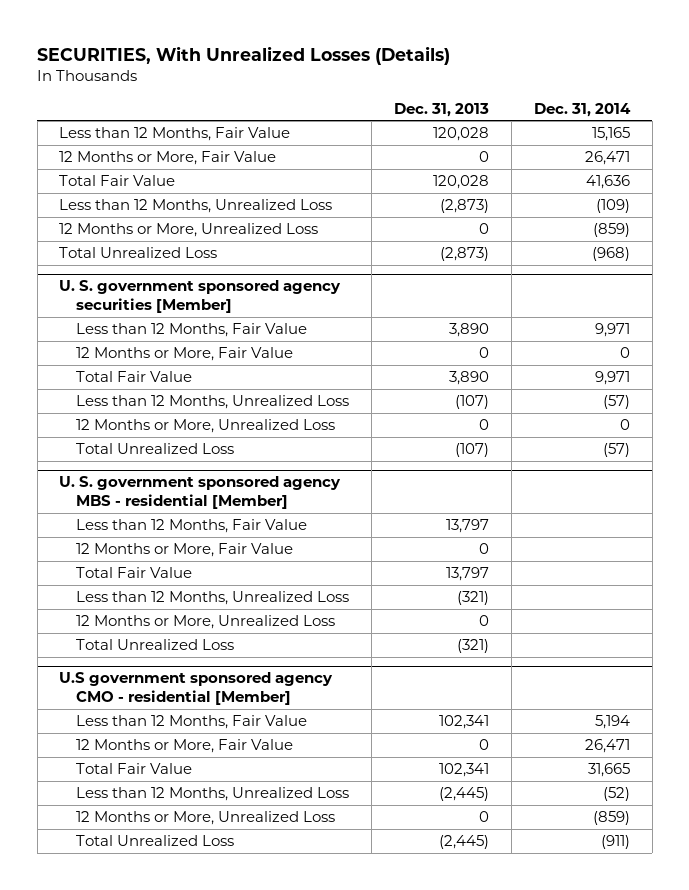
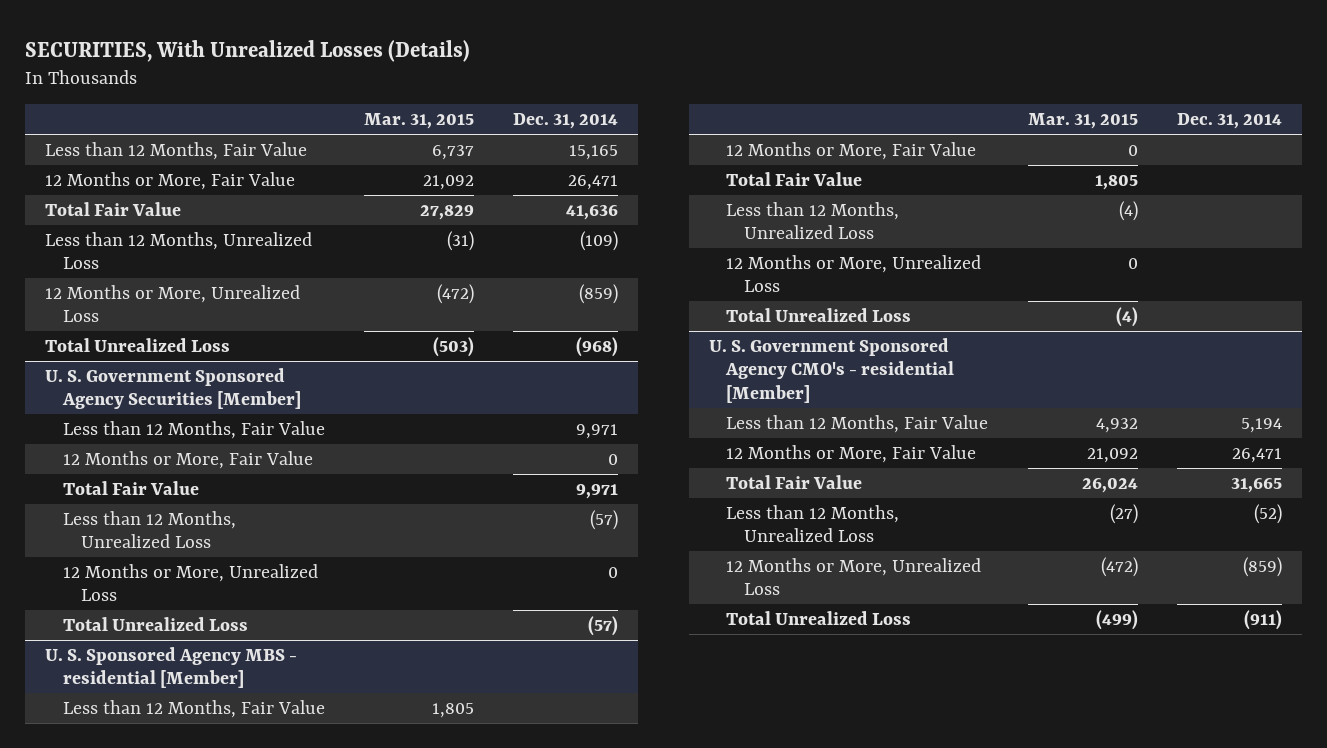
- | Dec. 31, 2013 | Dec. 31, 2014
+ | Mar. 31, 2015 | Dec. 31, 2014
- U. S. government sponsored agency securities [Member]
+ U. S. Government Sponsored Agency Securities [Member]
- U. S. government sponsored agency MBS - residential [Member]
+ U. S. Sponsored Agency MBS - residential [Member]
- U.S government sponsored agency CMO - residential [Member]
+ U. S. Government Sponsored Agency CMO's - residential [Member]

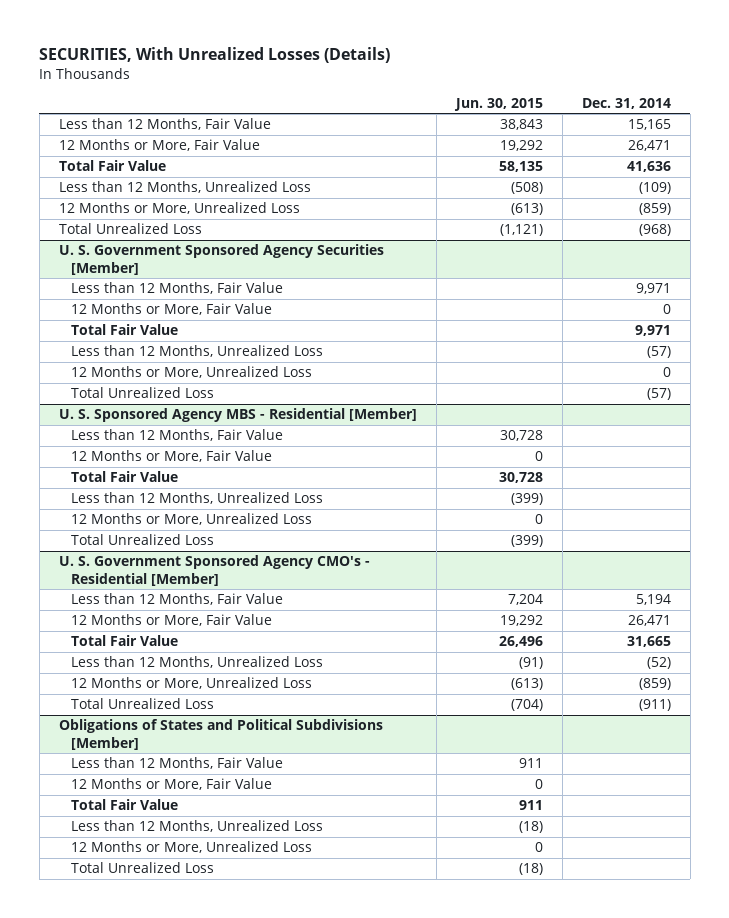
- | Mar. 31, 2015 | Dec. 31, 2014
+ | Jun. 30, 2015 | Dec. 31, 2014
- U. S. Sponsored Agency MBS - residential [Member]
+ U. S. Sponsored Agency MBS - Residential [Member]
- U. S. Government Sponsored Agency CMO's - residential [Member]
+ U. S. Government Sponsored Agency CMO's - Residential [Member]
+ Obligations of States and Political Subdivisions [Member]
+ Less than 12 Months, Fair Value | 911 |
+ 12 Months or More, Fair Value | 0 |
+ Total Fair Value | 911 |
+ Less than 12 Months, Unrealized Loss | (18) |
+ 12 Months or More, Unrealized Loss | 0 |
+ Total Unrealized Loss | (18) |

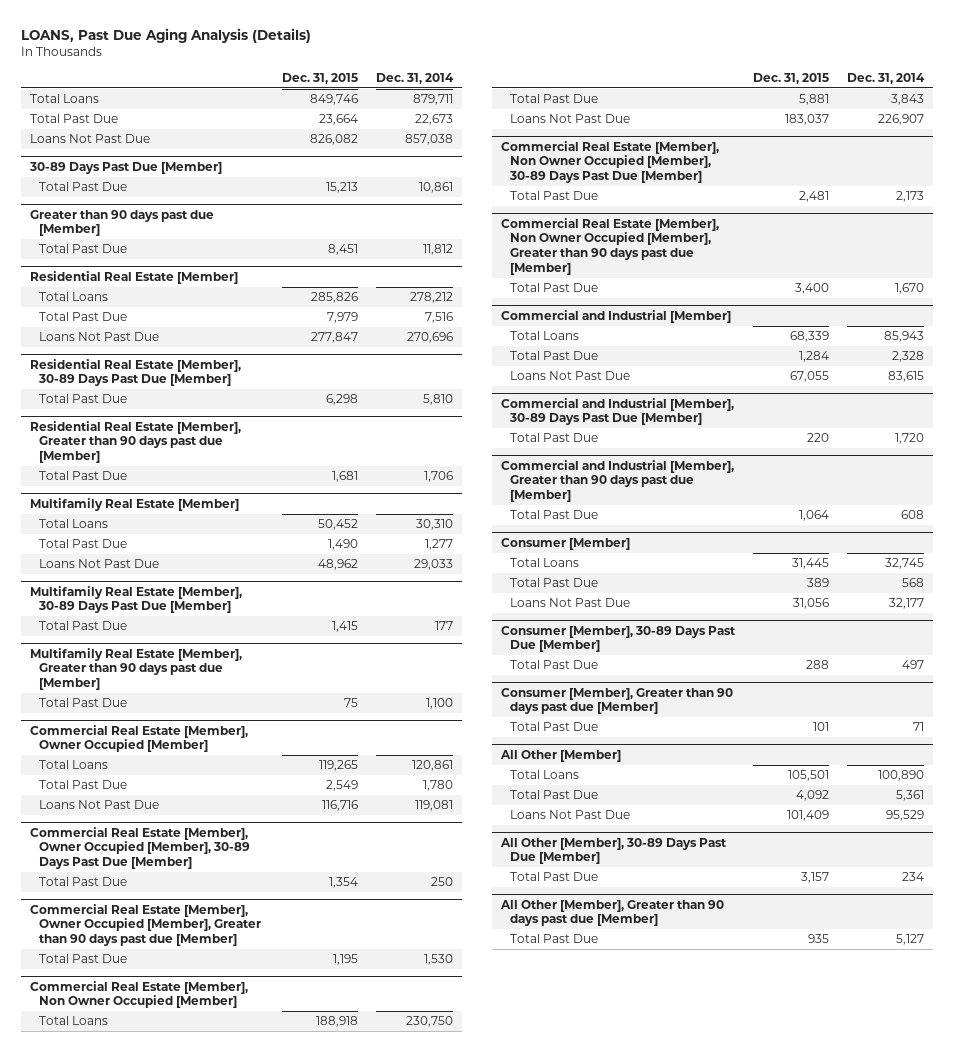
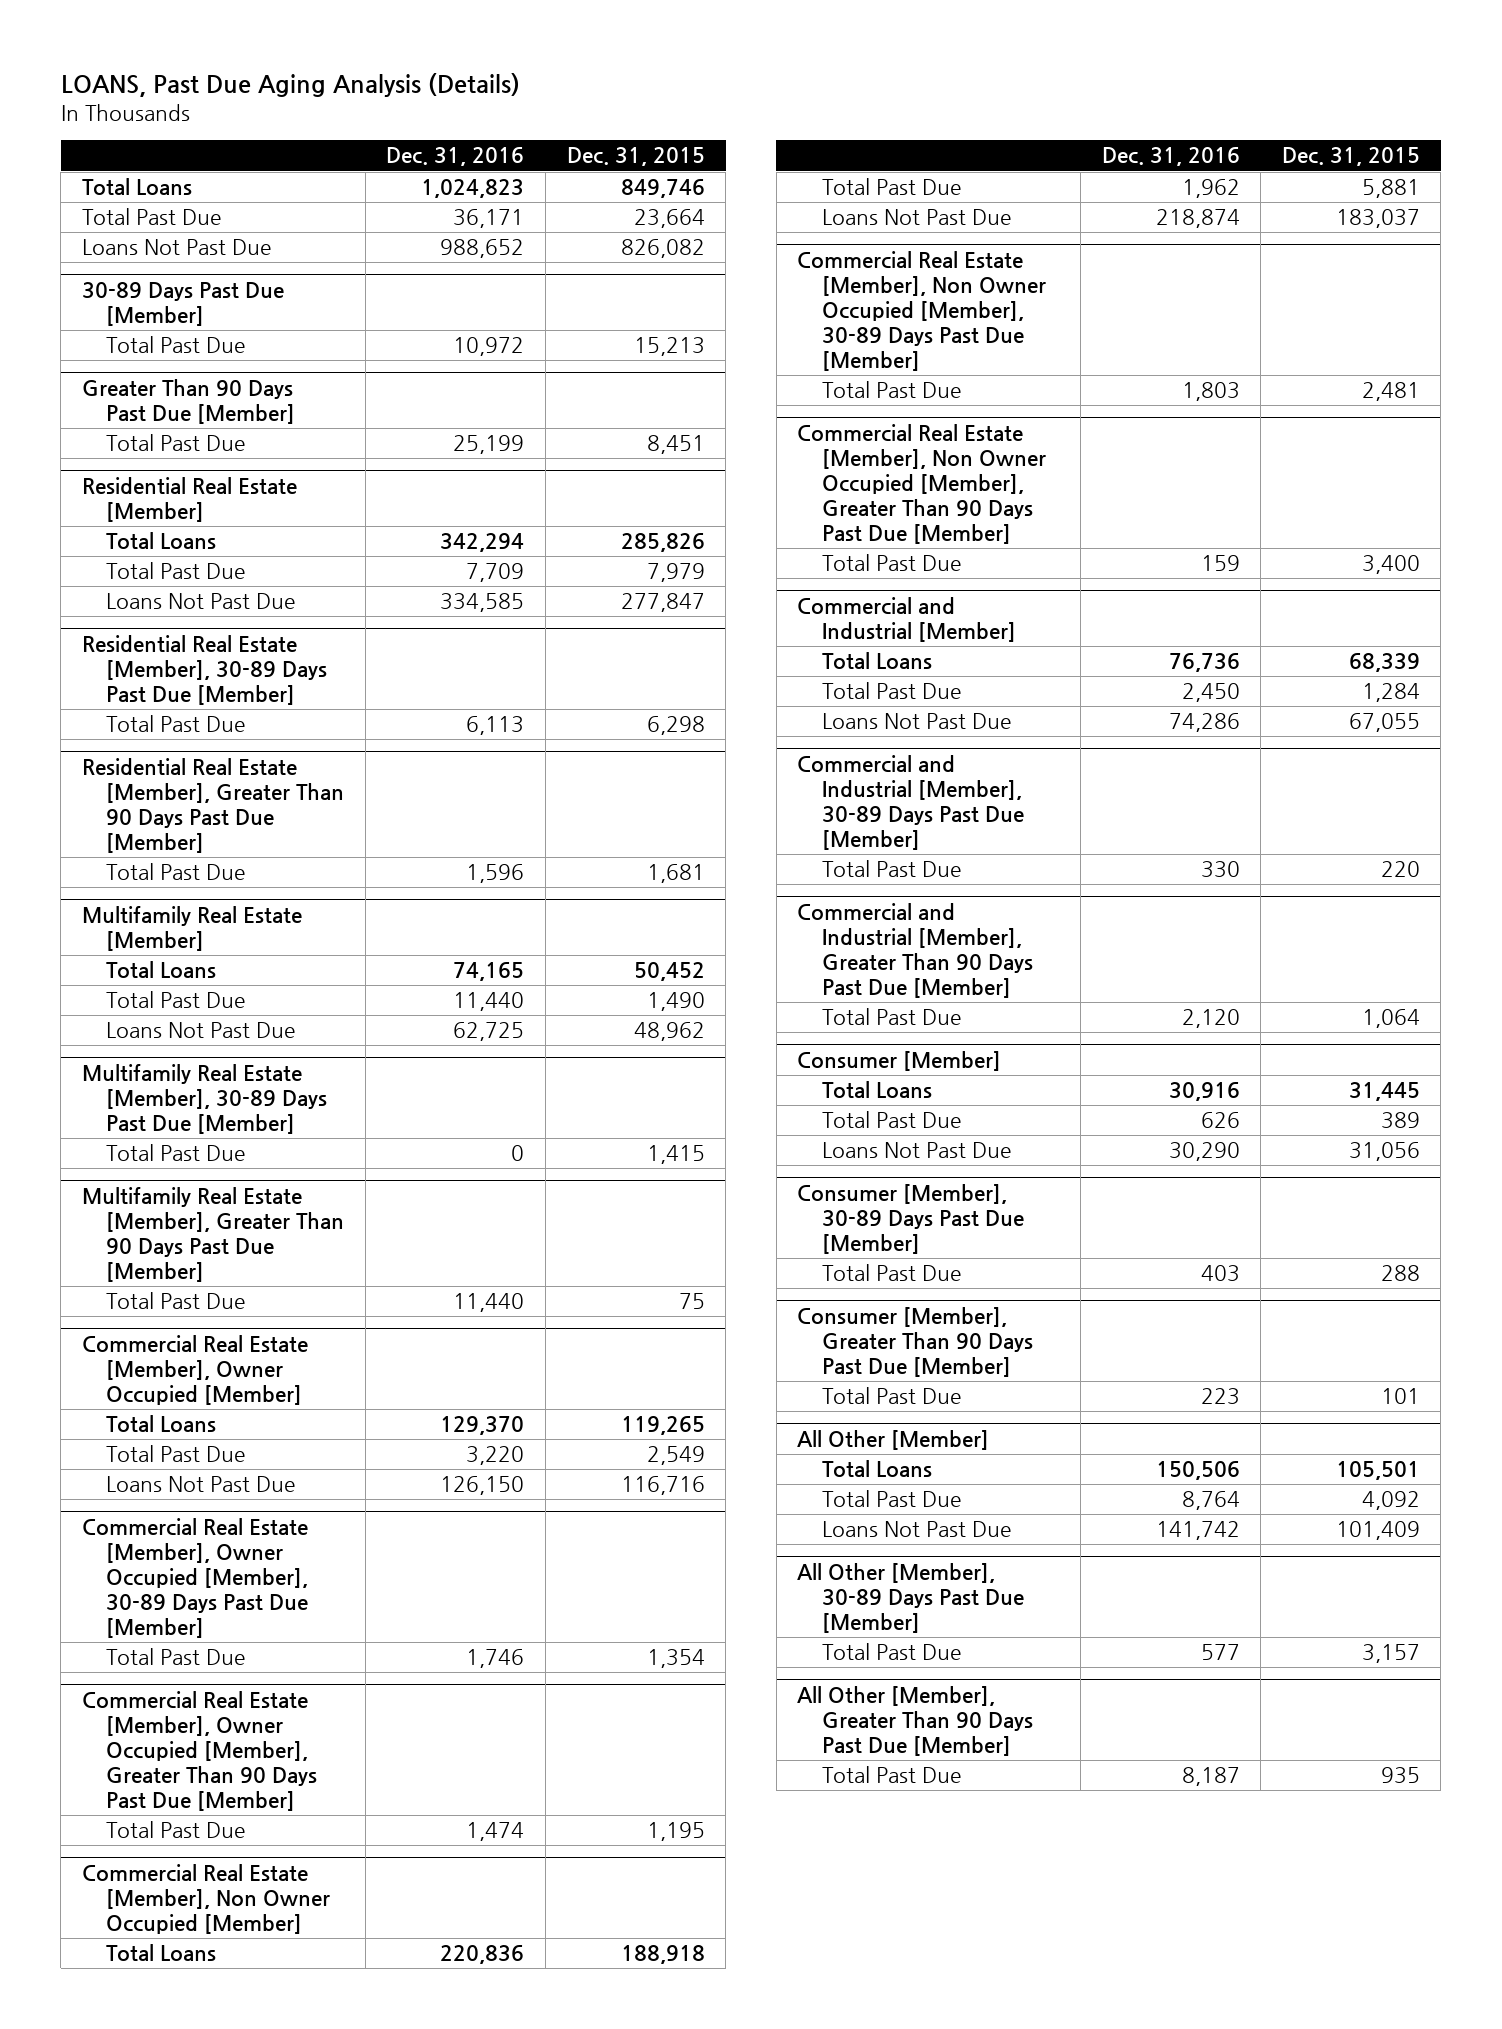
- | Dec. 31, 2015 | Dec. 31, 2014
+ | Dec. 31, 2016 | Dec. 31, 2015
- Greater than 90 days past due [Member]
+ Greater Than 90 Days Past Due [Member]
- Residential Real Estate [Member], Greater than 90 days past due [Member]
+ Residential Real Estate [Member], Greater Than 90 Days Past Due [Member]
- Multifamily Real Estate [Member], Greater than 90 days past due [Member]
+ Multifamily Real Estate [Member], Greater Than 90 Days Past Due [Member]
- Commercial Real Estate [Member], Owner Occupied [Member], Greater than 90 days past due [Member]
+ Commercial Real Estate [Member], Owner Occupied [Member], Greater Than 90 Days Past Due [Member]
- Commercial Real Estate [Member], Non Owner Occupied [Member], Greater than 90 days past due [Member]
+ Commercial Real Estate [Member], Non Owner Occupied [Member], Greater Than 90 Days Past Due [Member]
- Commercial and Industrial [Member], Greater than 90 days past due [Member]
+ Commercial and Industrial [Member], Greater Than 90 Days Past Due [Member]
- Consumer [Member], Greater than 90 days past due [Member]
+ Consumer [Member], Greater Than 90 Days Past Due [Member]
- All Other [Member], Greater than 90 days past due [Member]
+ All Other [Member], Greater Than 90 Days Past Due [Member]

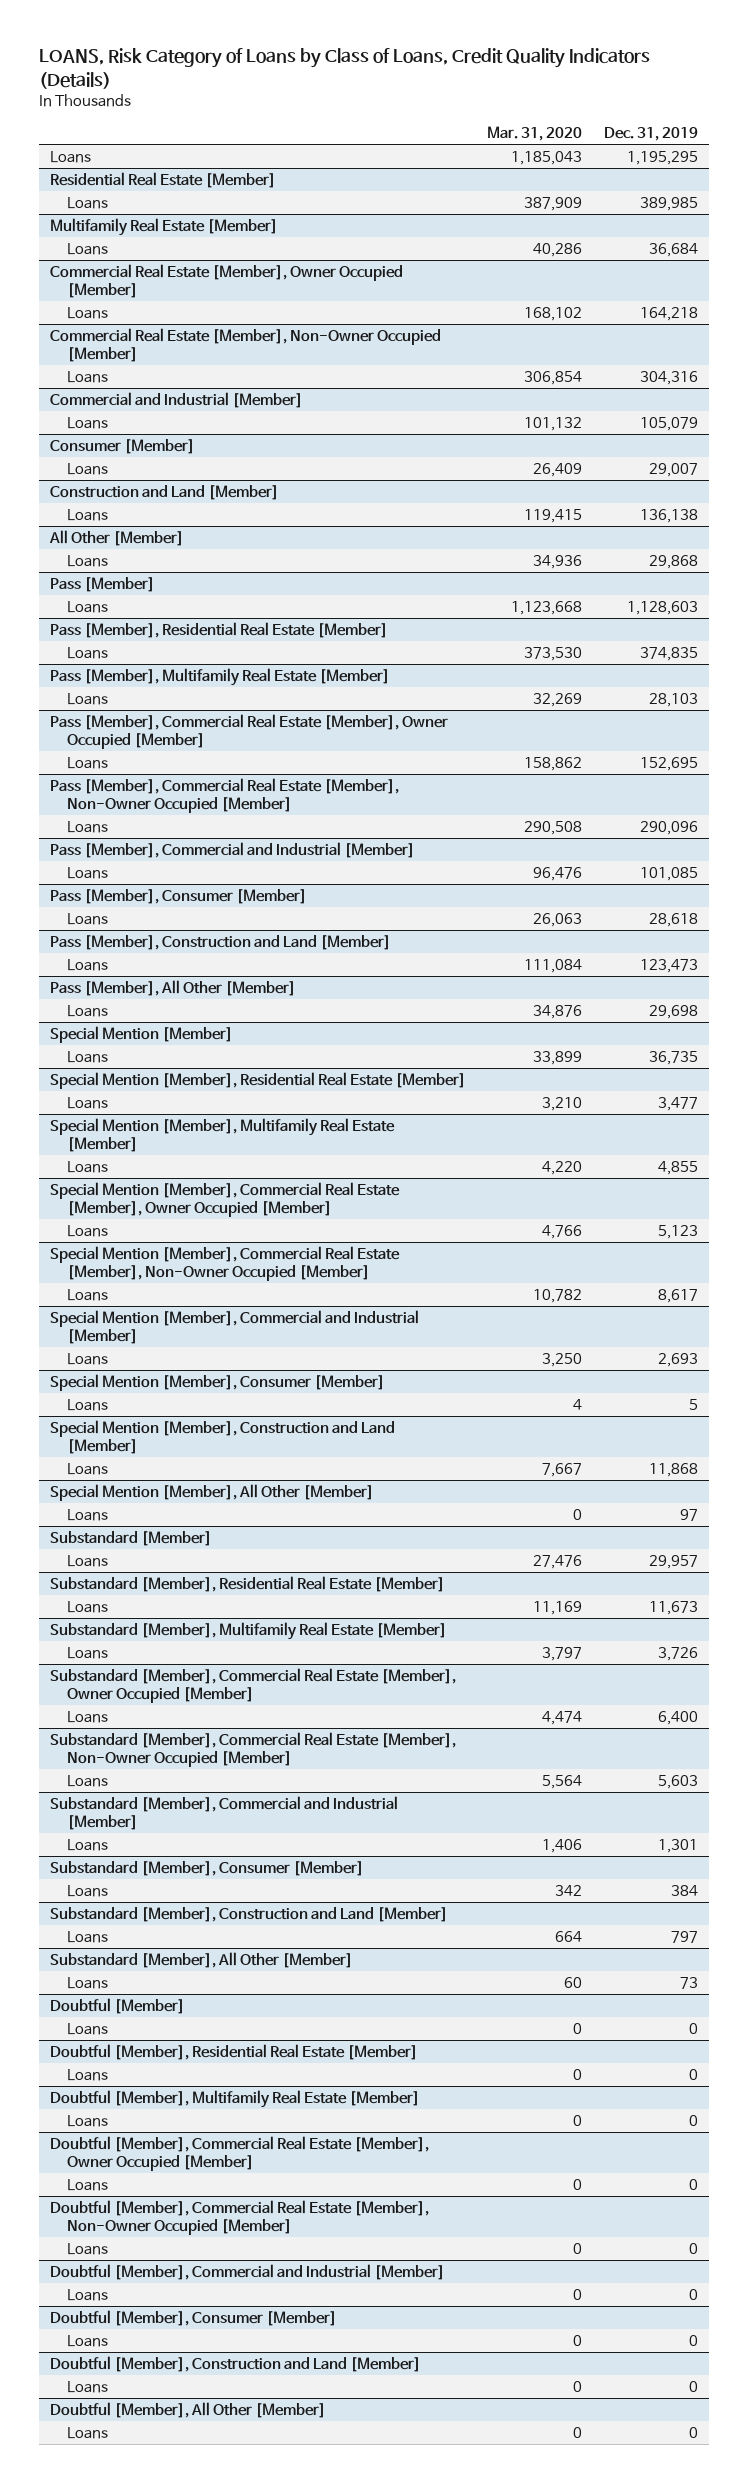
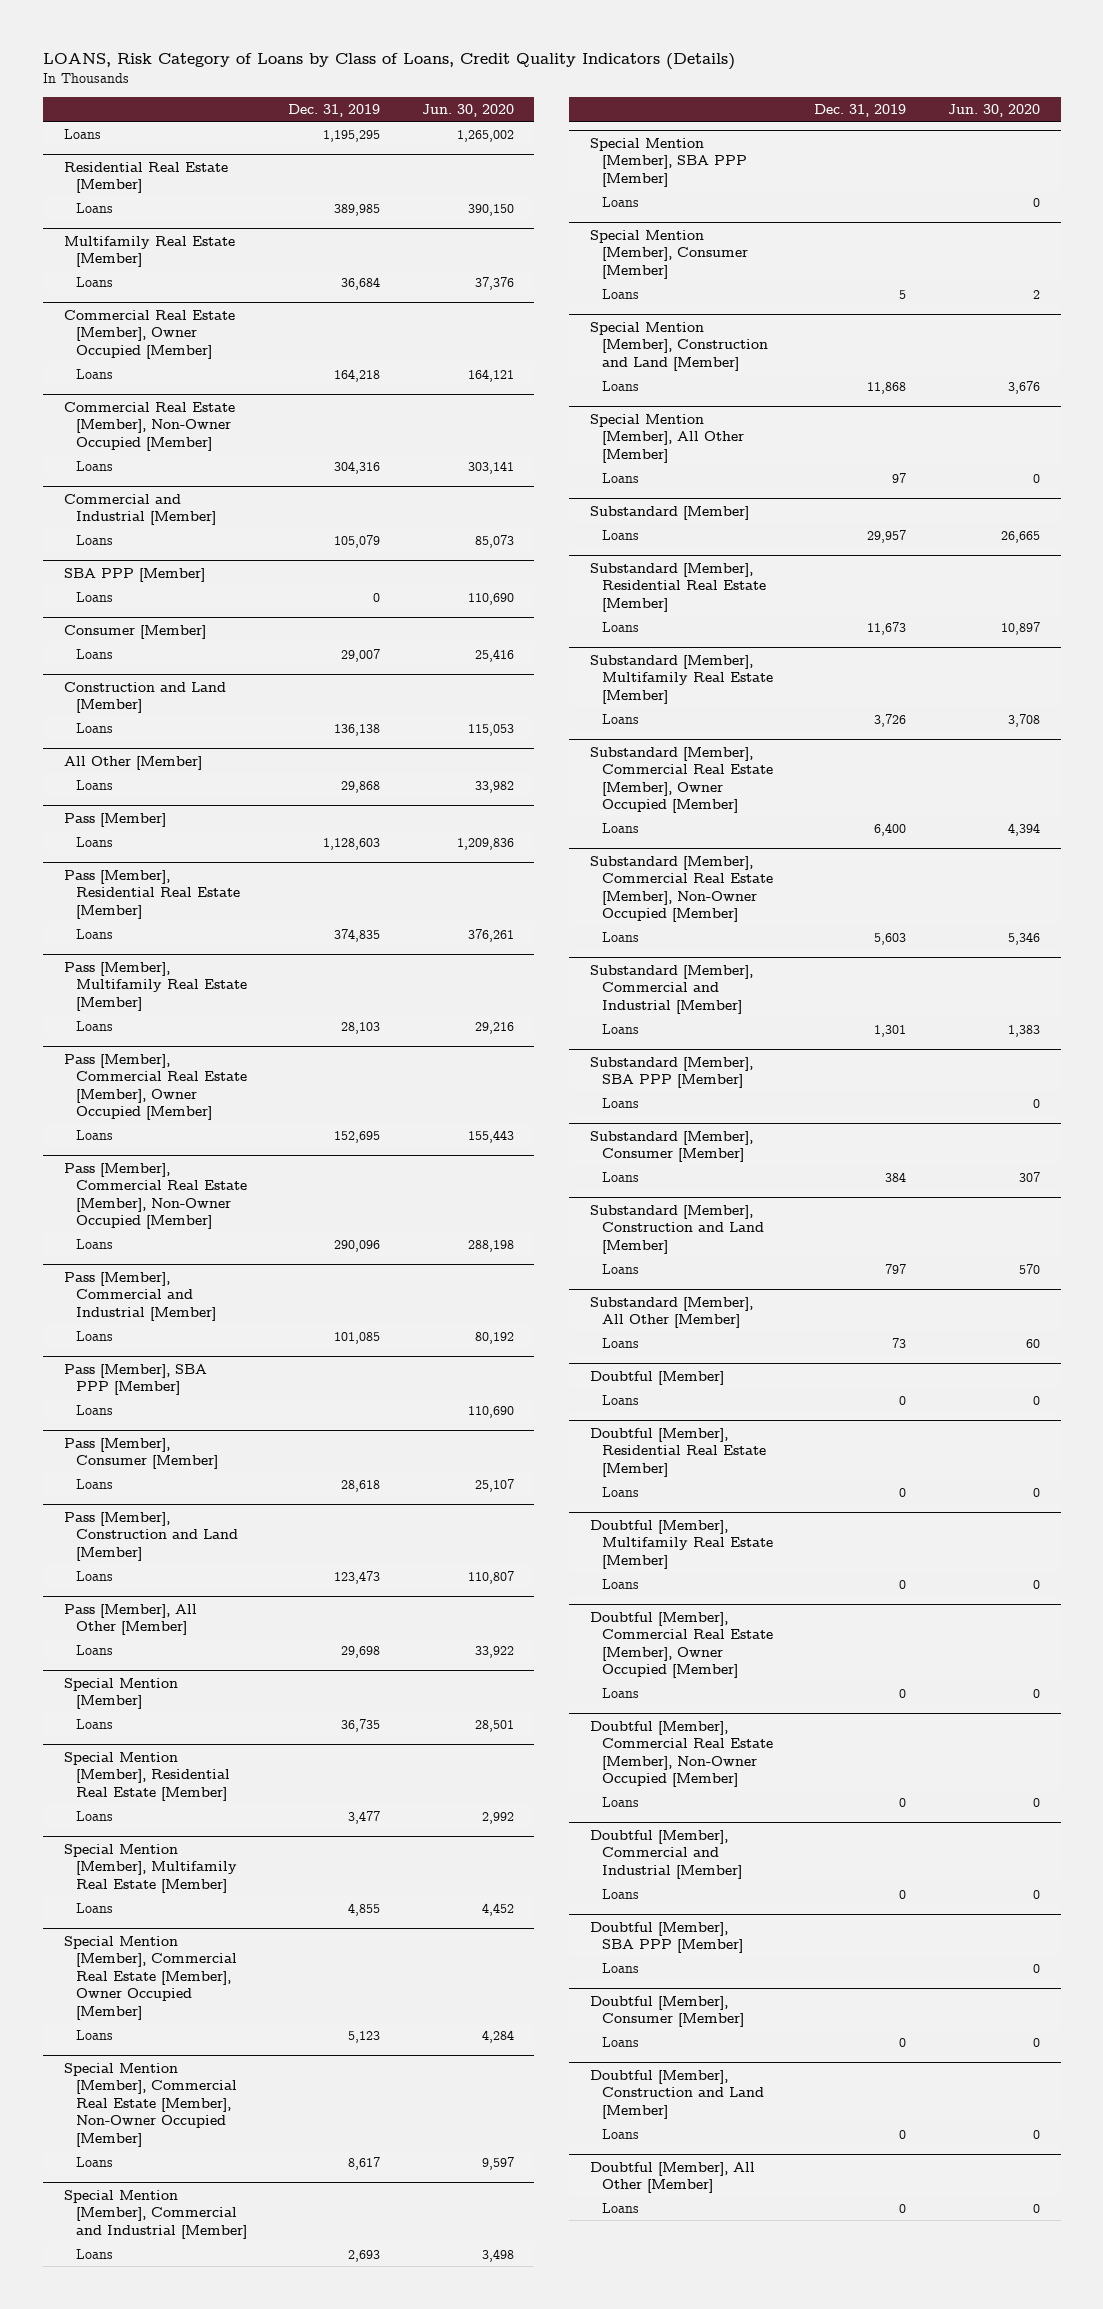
- | Mar. 31, 2020 | Dec. 31, 2019
+ | Dec. 31, 2019 | Jun. 30, 2020
+ SBA PPP [Member]
+ Loans | 0 | 110,690
+ Pass [Member], SBA PPP [Member]
+ Loans | | 110,690
+ Special Mention [Member], SBA PPP [Member]
+ Loans | | 0
+ Substandard [Member], SBA PPP [Member]
+ Loans | | 0
+ Doubtful [Member], SBA PPP [Member]
+ Loans | | 0

